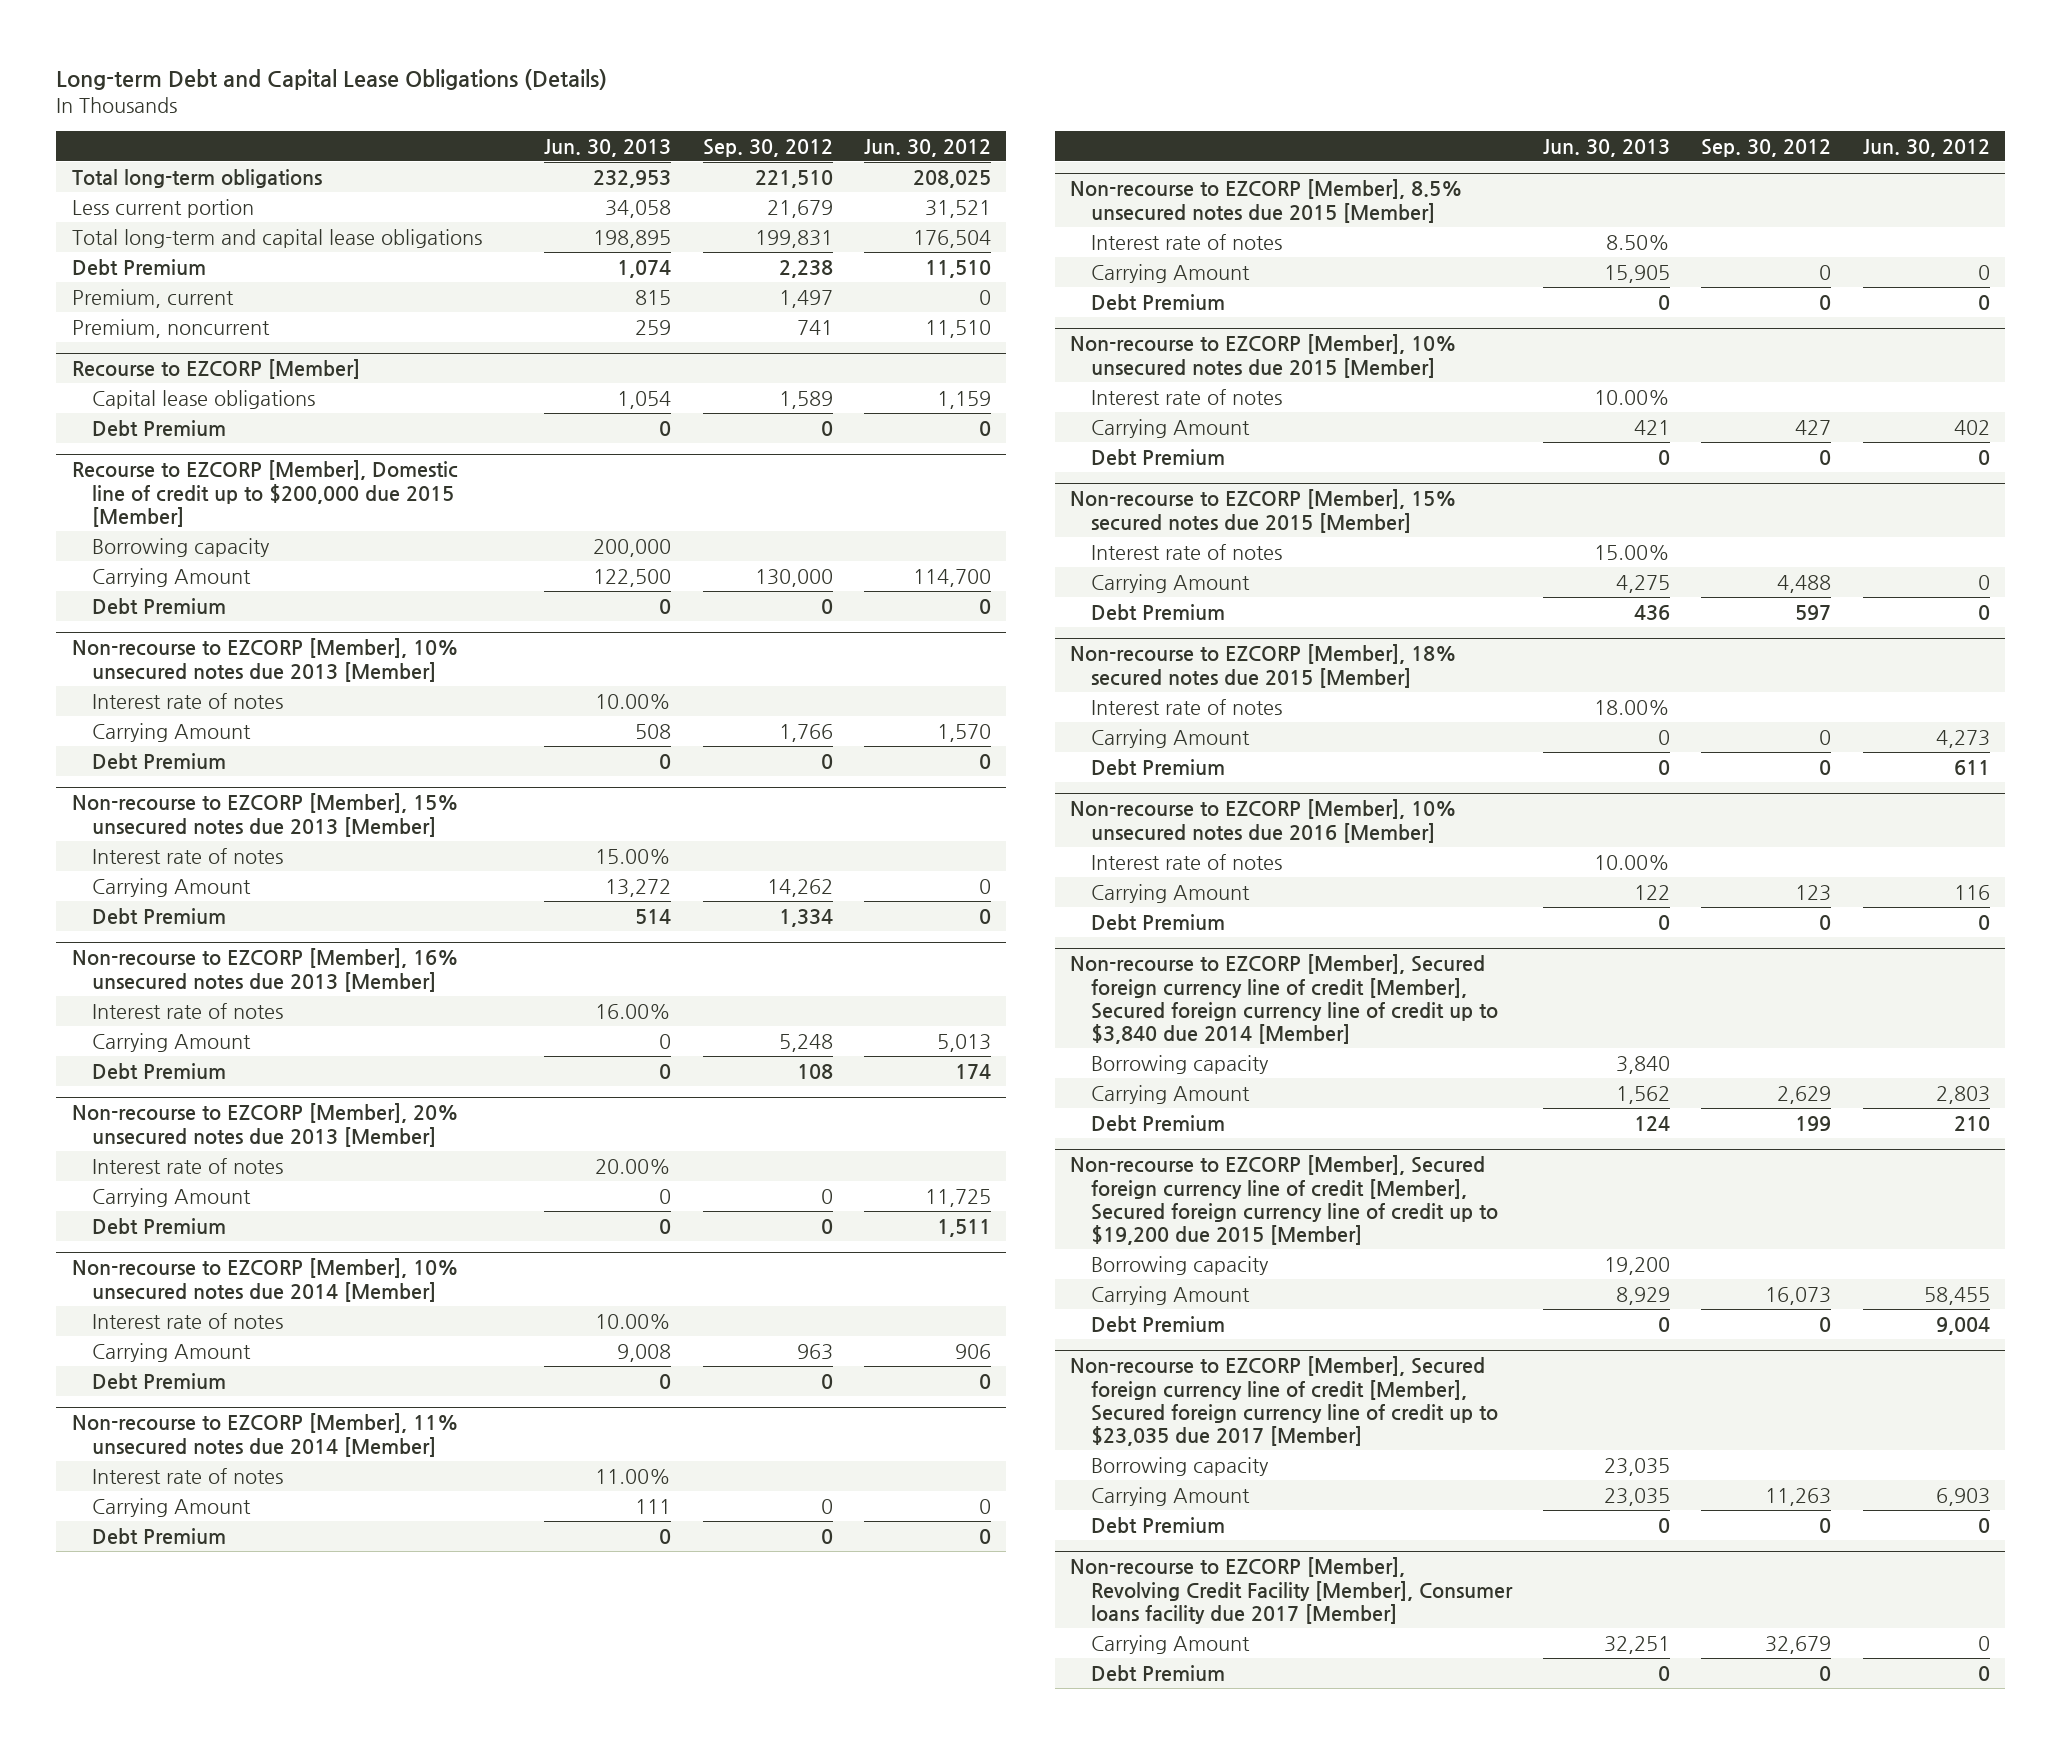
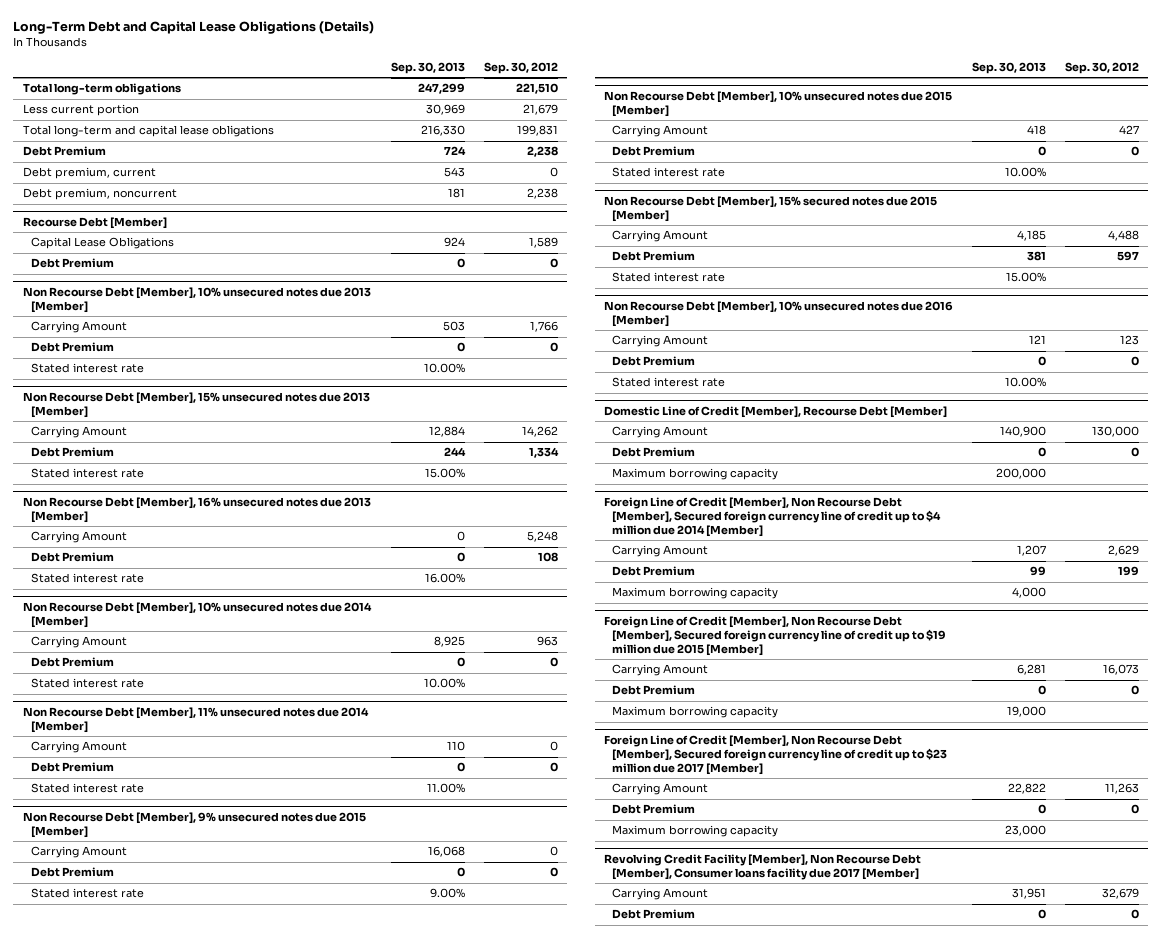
- Long-term Debt and Capital Lease Obligations (Details)
+ Long-Term Debt and Capital Lease Obligations (Details)
- | Jun. 30, 2013 | Sep. 30, 2012 | Jun. 30, 2012
+ | Sep. 30, 2013 | Sep. 30, 2012
- Premium, current | 815 | 1,497 | 0
- Premium, noncurrent | 259 | 741 | 11,510
- Recourse to EZCORP [Member]
- Capital lease obligations | 1,054 | 1,589 | 1,159
- Debt Premium | 0 | 0 | 0
- Recourse to EZCORP [Member], Domestic line of credit up to $200,000 due 2015 [Member]
- Borrowing capacity | 200,000 | |
- Carrying Amount | 122,500 | 130,000 | 114,700
+ Debt premium, current | 543 | 0
+ Debt premium, noncurrent | 181 | 2,238
+ Recourse Debt [Member]
+ Capital Lease Obligations | 924 | 1,589
- Non-recourse to EZCORP [Member], 10% unsecured notes due 2013 [Member]
- Interest rate of notes | 10.00% | |
+ Non Recourse Debt [Member], 10% unsecured notes due 2013 [Member]
- Non-recourse to EZCORP [Member], 15% unsecured notes due 2013 [Member]
- Interest rate of notes | 15.00% | |
+ Stated interest rate | 10.00% |
+ Non Recourse Debt [Member], 15% unsecured notes due 2013 [Member]
- Non-recourse to EZCORP [Member], 16% unsecured notes due 2013 [Member]
- Interest rate of notes | 16.00% | |
+ Stated interest rate | 15.00% |
+ Non Recourse Debt [Member], 16% unsecured notes due 2013 [Member]
- Non-recourse to EZCORP [Member], 20% unsecured notes due 2013 [Member]
- Interest rate of notes | 20.00% | |
- Carrying Amount | 0 | 0 | 11,725
- Debt Premium | 0 | 0 | 1,511
- Non-recourse to EZCORP [Member], 10% unsecured notes due 2014 [Member]
- Interest rate of notes | 10.00% | |
+ Stated interest rate | 16.00% |
+ Non Recourse Debt [Member], 10% unsecured notes due 2014 [Member]
- Non-recourse to EZCORP [Member], 11% unsecured notes due 2014 [Member]
- Interest rate of notes | 11.00% | |
+ Stated interest rate | 10.00% |
+ Non Recourse Debt [Member], 11% unsecured notes due 2014 [Member]
- Non-recourse to EZCORP [Member], 8.5% unsecured notes due 2015 [Member]
- Interest rate of notes | 8.50% | |
+ Stated interest rate | 11.00% |
+ Non Recourse Debt [Member], 9% unsecured notes due 2015 [Member]
- Non-recourse to EZCORP [Member], 10% unsecured notes due 2015 [Member]
- Interest rate of notes | 10.00% | |
+ Stated interest rate | 9.00% |
+ Non Recourse Debt [Member], 10% unsecured notes due 2015 [Member]
- Non-recourse to EZCORP [Member], 15% secured notes due 2015 [Member]
- Interest rate of notes | 15.00% | |
+ Stated interest rate | 10.00% |
+ Non Recourse Debt [Member], 15% secured notes due 2015 [Member]
- Non-recourse to EZCORP [Member], 18% secured notes due 2015 [Member]
- Interest rate of notes | 18.00% | |
- Carrying Amount | 0 | 0 | 4,273
- Debt Premium | 0 | 0 | 611
- Non-recourse to EZCORP [Member], 10% unsecured notes due 2016 [Member]
- Interest rate of notes | 10.00% | |
+ Stated interest rate | 15.00% |
+ Non Recourse Debt [Member], 10% unsecured notes due 2016 [Member]
- Non-recourse to EZCORP [Member], Secured foreign currency line of credit [Member], Secured foreign currency line of credit up to $3,840 due 2014 [Member]
- Borrowing capacity | 3,840 | |
+ Stated interest rate | 10.00% |
+ Domestic Line of Credit [Member], Recourse Debt [Member]
+ Carrying Amount | 140,900 | 130,000
+ Debt Premium | 0 | 0
+ Maximum borrowing capacity | 200,000 |
+ Foreign Line of Credit [Member], Non Recourse Debt [Member], Secured foreign currency line of credit up to $4 million due 2014 [Member]
- Non-recourse to EZCORP [Member], Secured foreign currency line of credit [Member], Secured foreign currency line of credit up to $19,200 due 2015 [Member]
- Borrowing capacity | 19,200 | |
+ Maximum borrowing capacity | 4,000 |
+ Foreign Line of Credit [Member], Non Recourse Debt [Member], Secured foreign currency line of credit up to $19 million due 2015 [Member]
- Non-recourse to EZCORP [Member], Secured foreign currency line of credit [Member], Secured foreign currency line of credit up to $23,035 due 2017 [Member]
- Borrowing capacity | 23,035 | |
+ Maximum borrowing capacity | 19,000 |
+ Foreign Line of Credit [Member], Non Recourse Debt [Member], Secured foreign currency line of credit up to $23 million due 2017 [Member]
- Non-recourse to EZCORP [Member], Revolving Credit Facility [Member], Consumer loans facility due 2017 [Member]
+ Maximum borrowing capacity | 23,000 |
+ Revolving Credit Facility [Member], Non Recourse Debt [Member], Consumer loans facility due 2017 [Member]

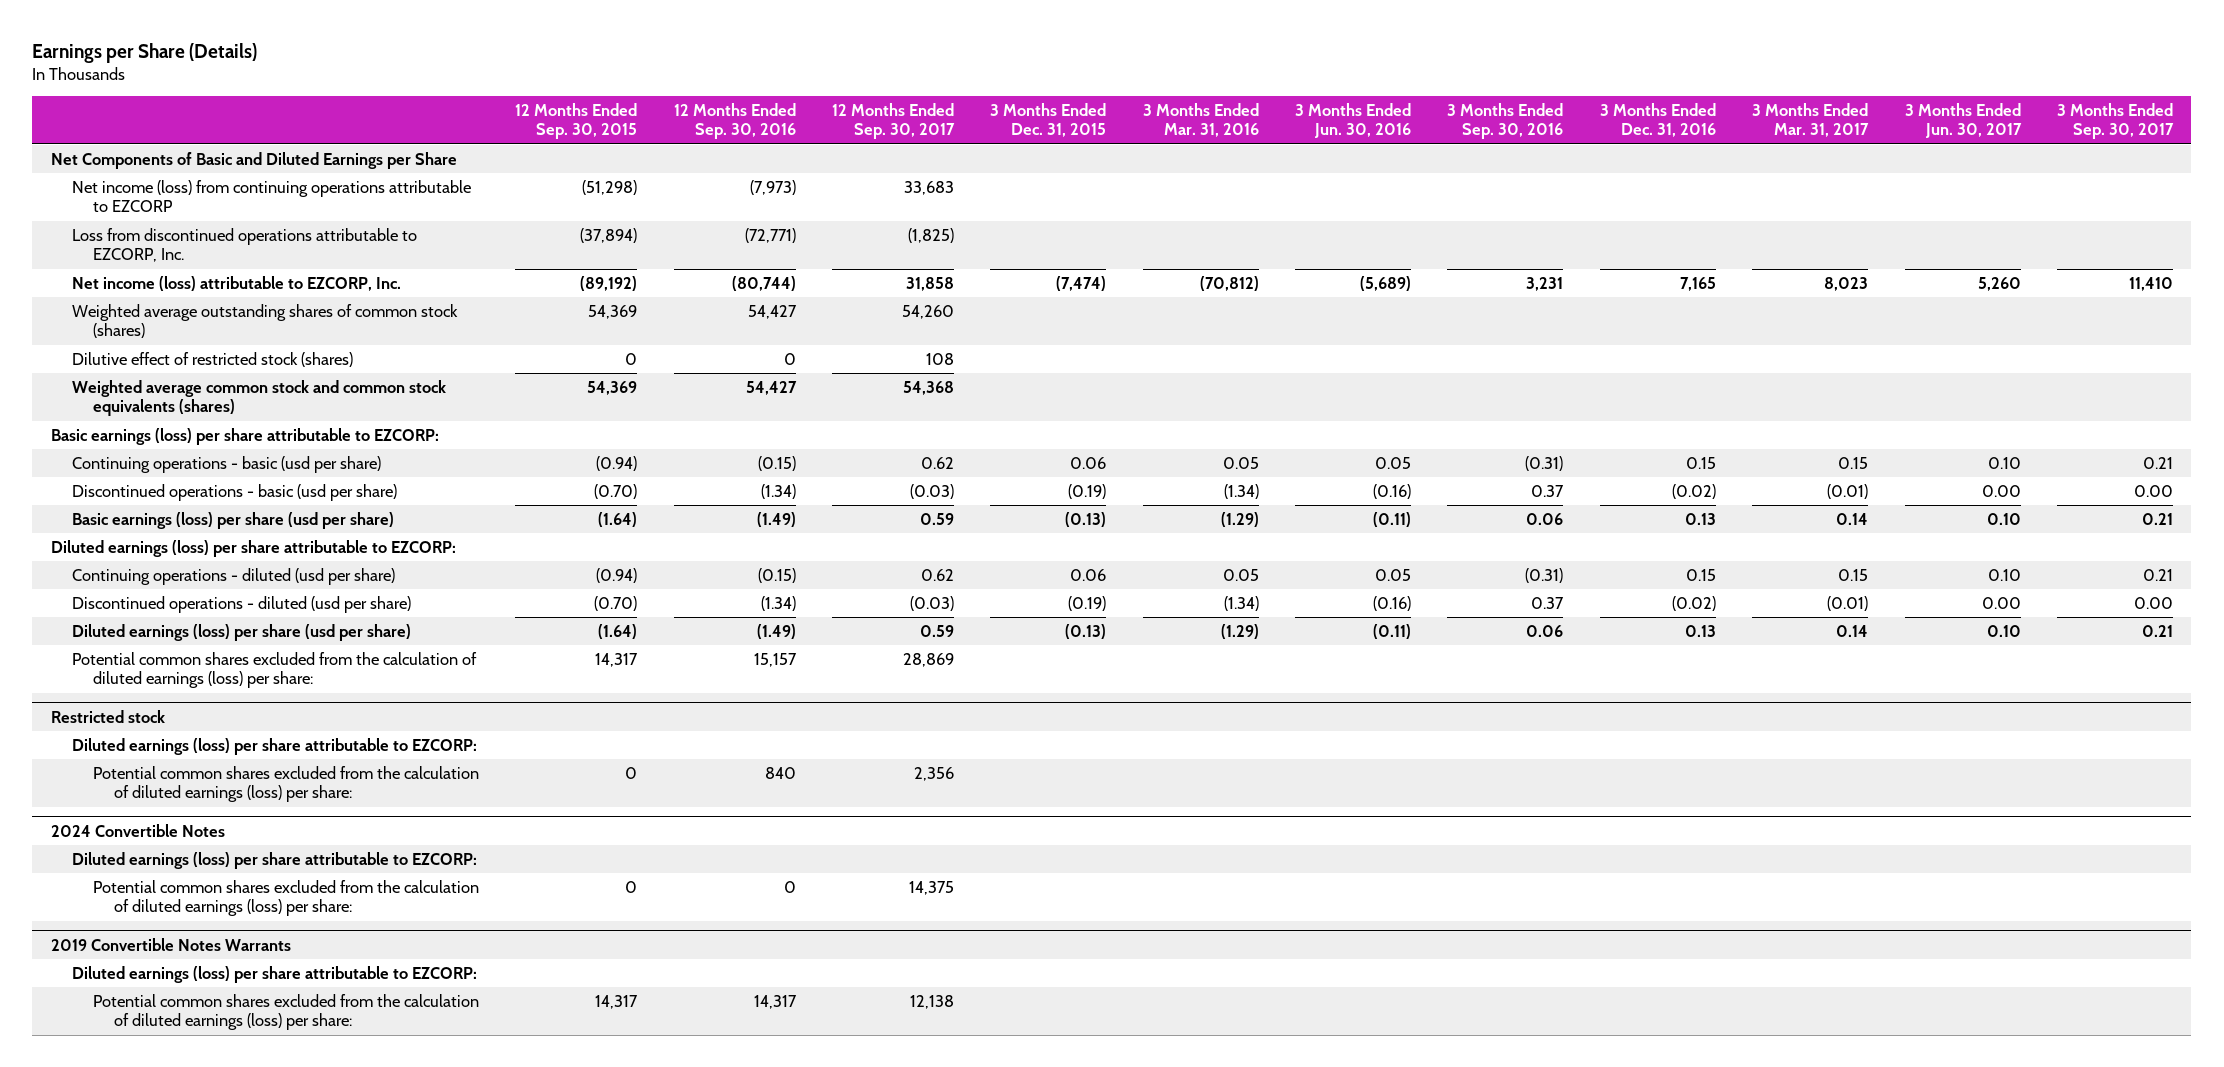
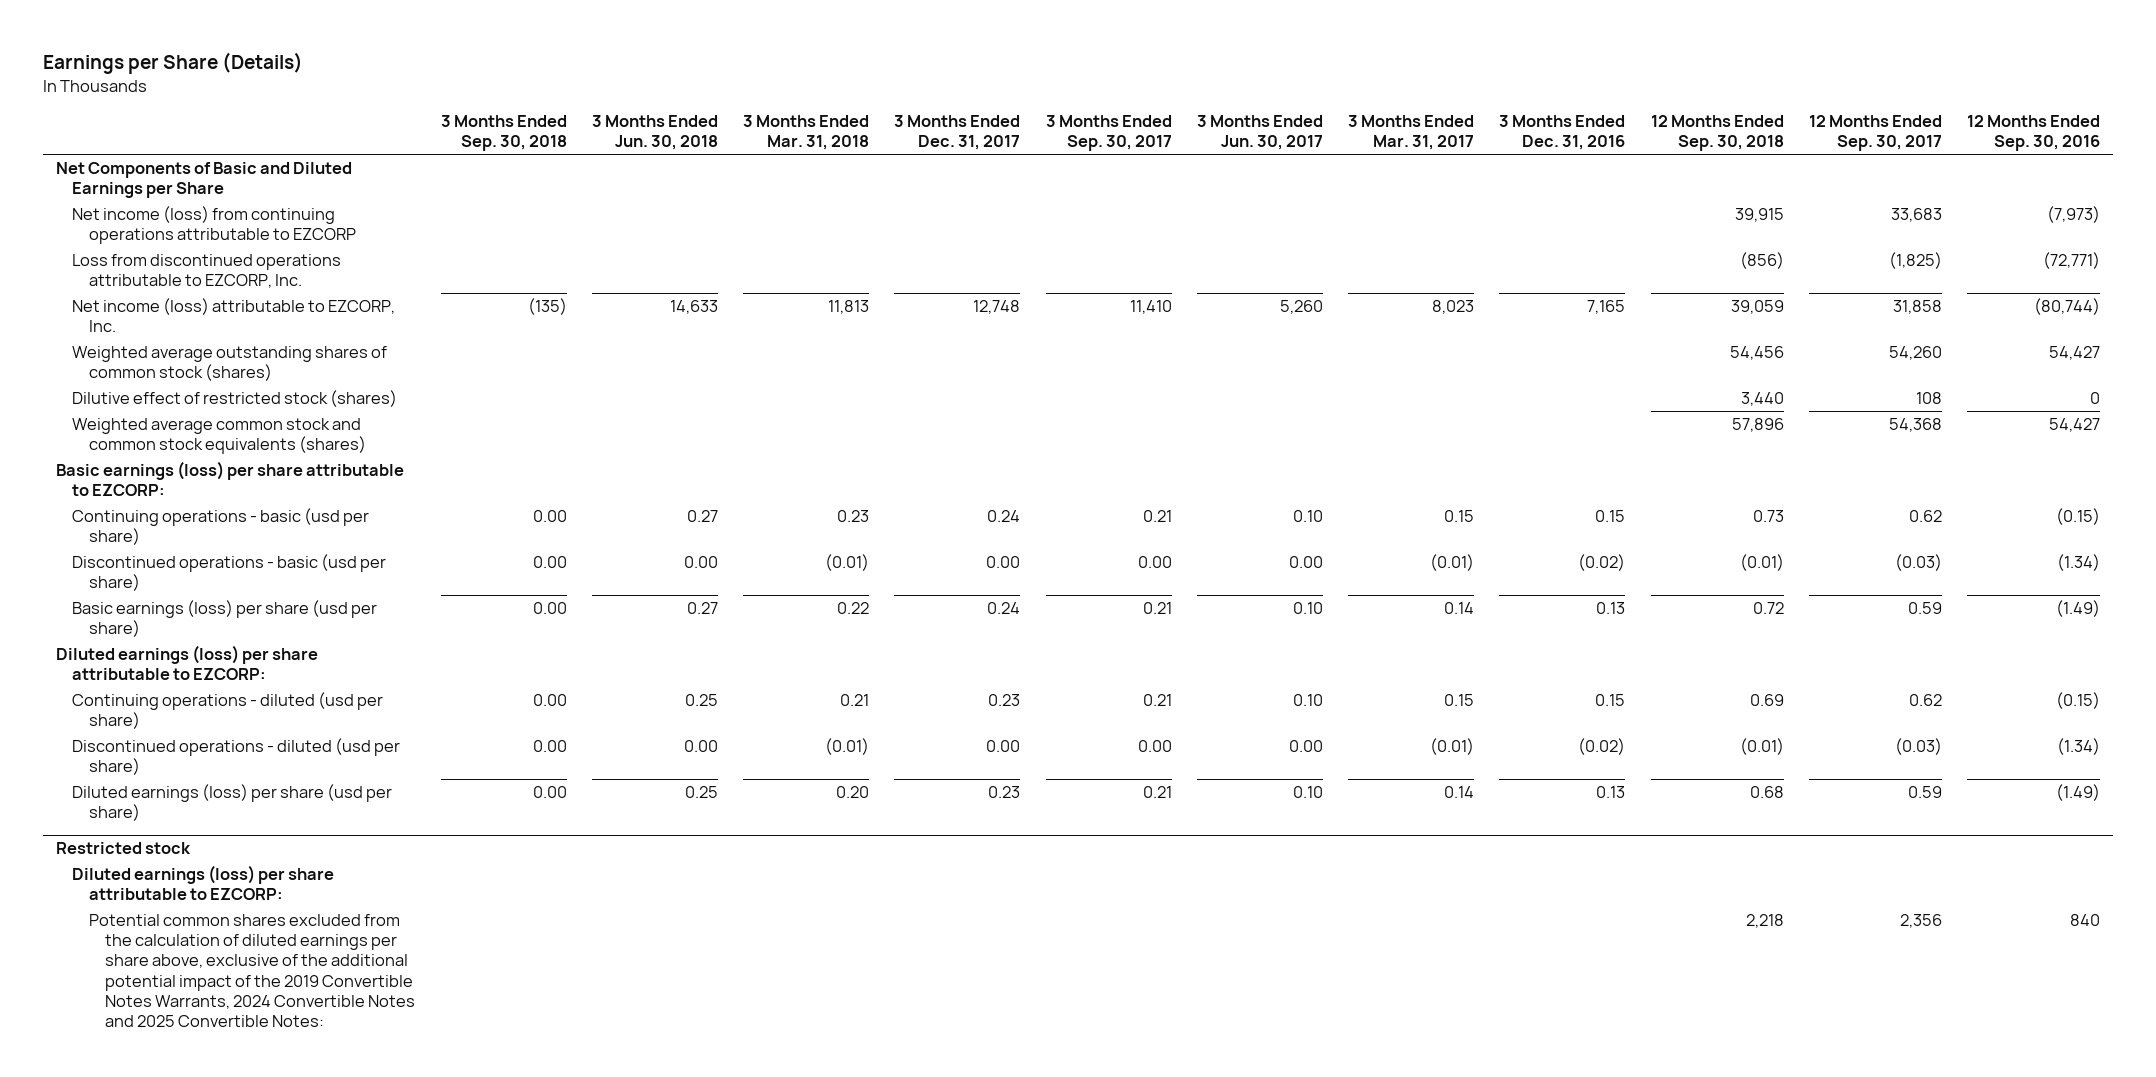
- | 12 Months Ended Sep. 30, 2015 | 12 Months Ended Sep. 30, 2016 | 12 Months Ended Sep. 30, 2017 | 3 Months Ended Dec. 31, 2015 | 3 Months Ended Mar. 31, 2016 | 3 Months Ended Jun. 30, 2016 | 3 Months Ended Sep. 30, 2016 | 3 Months Ended Dec. 31, 2016 | 3 Months Ended Mar. 31, 2017 | 3 Months Ended Jun. 30, 2017 | 3 Months Ended Sep. 30, 2017
+ | 3 Months Ended Sep. 30, 2018 | 3 Months Ended Jun. 30, 2018 | 3 Months Ended Mar. 31, 2018 | 3 Months Ended Dec. 31, 2017 | 3 Months Ended Sep. 30, 2017 | 3 Months Ended Jun. 30, 2017 | 3 Months Ended Mar. 31, 2017 | 3 Months Ended Dec. 31, 2016 | 12 Months Ended Sep. 30, 2018 | 12 Months Ended Sep. 30, 2017 | 12 Months Ended Sep. 30, 2016
- Potential common shares excluded from the calculation of diluted earnings (loss) per share: | 14,317 | 15,157 | 28,869 | | | | | | | |
@ Restricted stock
- Potential common shares excluded from the calculation of diluted earnings (loss) per share: | 0 | 840 | 2,356 | | | | | | | |
- 2024 Convertible Notes
- Diluted earnings (loss) per share attributable to EZCORP:
- Potential common shares excluded from the calculation of diluted earnings (loss) per share: | 0 | 0 | 14,375 | | | | | | | |
- 2019 Convertible Notes Warrants
- Diluted earnings (loss) per share attributable to EZCORP:
- Potential common shares excluded from the calculation of diluted earnings (loss) per share: | 14,317 | 14,317 | 12,138 | | | | | | | |
@ Restricted stock
+ Potential common shares excluded from the calculation of diluted earnings per share above, exclusive of the additional potential impact of the 2019 Convertible Notes Warrants, 2024 Convertible Notes and 2025 Convertible Notes: | | | | | | | | | 2,218 | 2,356 | 840

